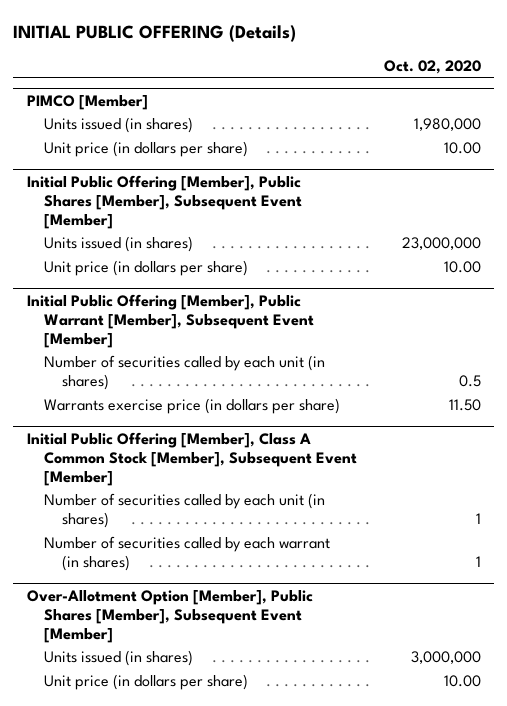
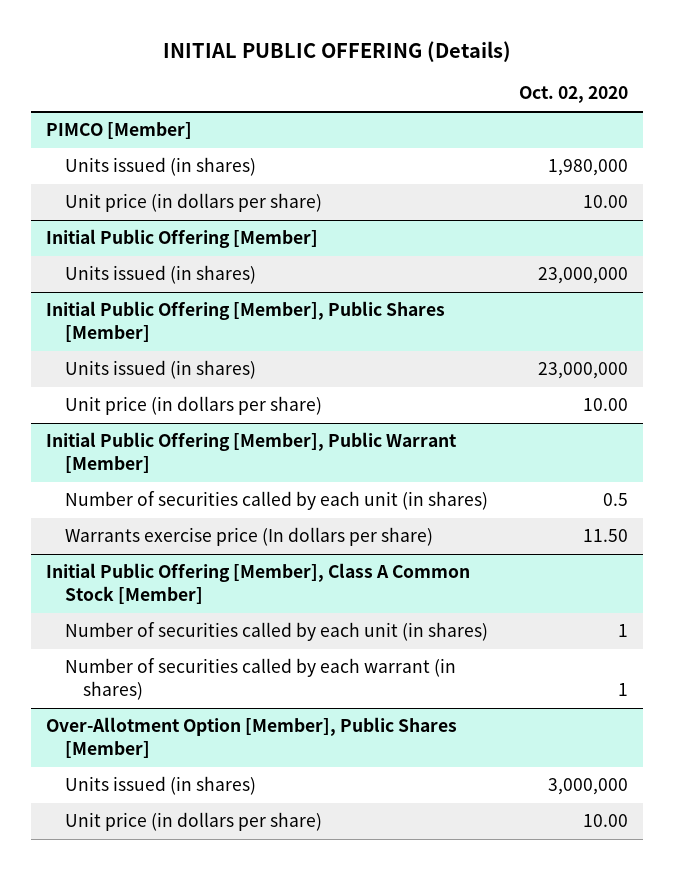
- Initial Public Offering [Member], Public Shares [Member], Subsequent Event [Member]
+ Initial Public Offering [Member]
+ Initial Public Offering [Member], Public Shares [Member]
+ Units issued (in shares) | 23,000,000
- Initial Public Offering [Member], Public Warrant [Member], Subsequent Event [Member]
+ Initial Public Offering [Member], Public Warrant [Member]
- Warrants exercise price (in dollars per share) | 11.50
- Initial Public Offering [Member], Class A Common Stock [Member], Subsequent Event [Member]
+ Warrants exercise price (In dollars per share) | 11.50
+ Initial Public Offering [Member], Class A Common Stock [Member]
- Over-Allotment Option [Member], Public Shares [Member], Subsequent Event [Member]
+ Over-Allotment Option [Member], Public Shares [Member]

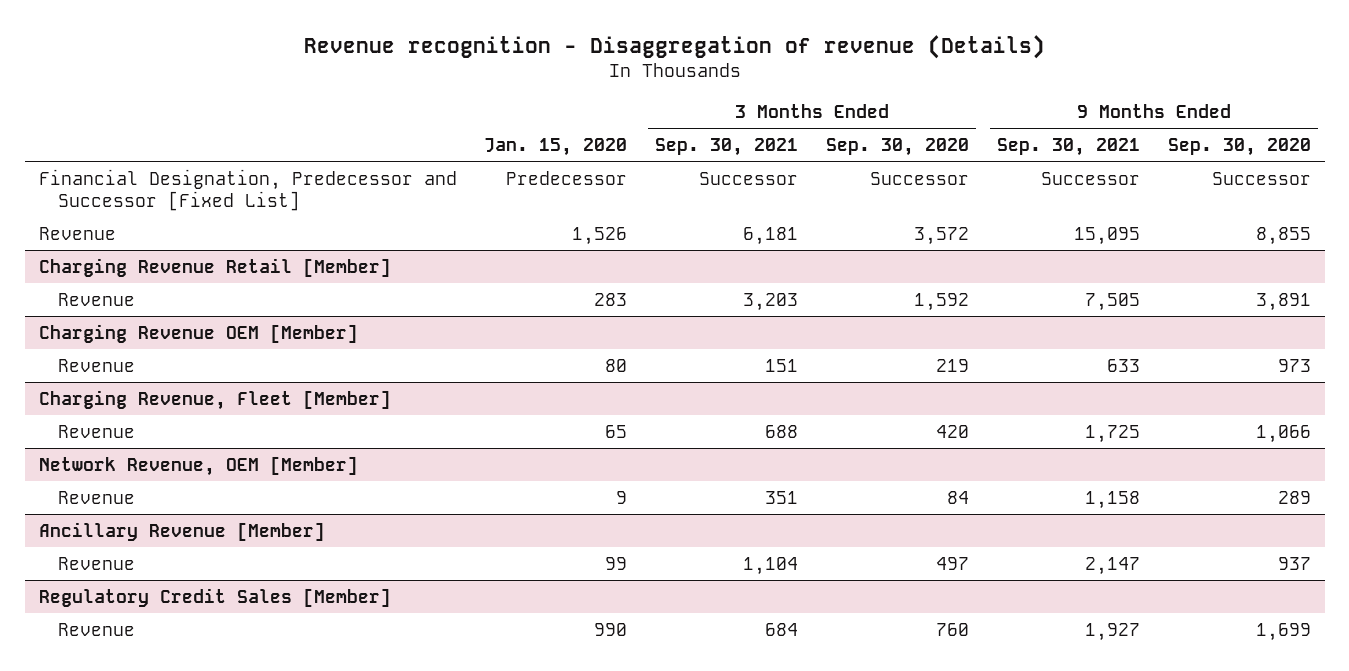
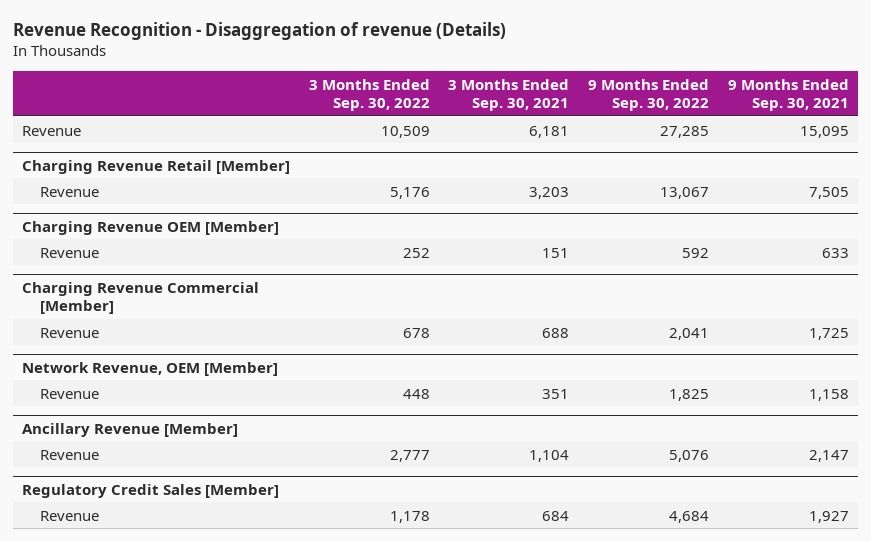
- Revenue recognition - Disaggregation of revenue (Details)
+ Revenue Recognition - Disaggregation of revenue (Details)
- | Jan. 15, 2020 | 3 Months Ended Sep. 30, 2021 | 3 Months Ended Sep. 30, 2020 | 9 Months Ended Sep. 30, 2021 | 9 Months Ended Sep. 30, 2020
+ | 3 Months Ended Sep. 30, 2022 | 3 Months Ended Sep. 30, 2021 | 9 Months Ended Sep. 30, 2022 | 9 Months Ended Sep. 30, 2021
- Financial Designation, Predecessor and Successor [Fixed List] | Predecessor | Successor | Successor | Successor | Successor
- Charging Revenue, Fleet [Member]
+ Charging Revenue Commercial [Member]

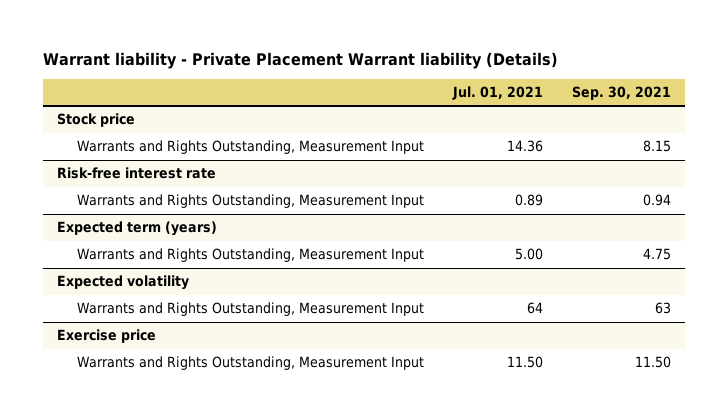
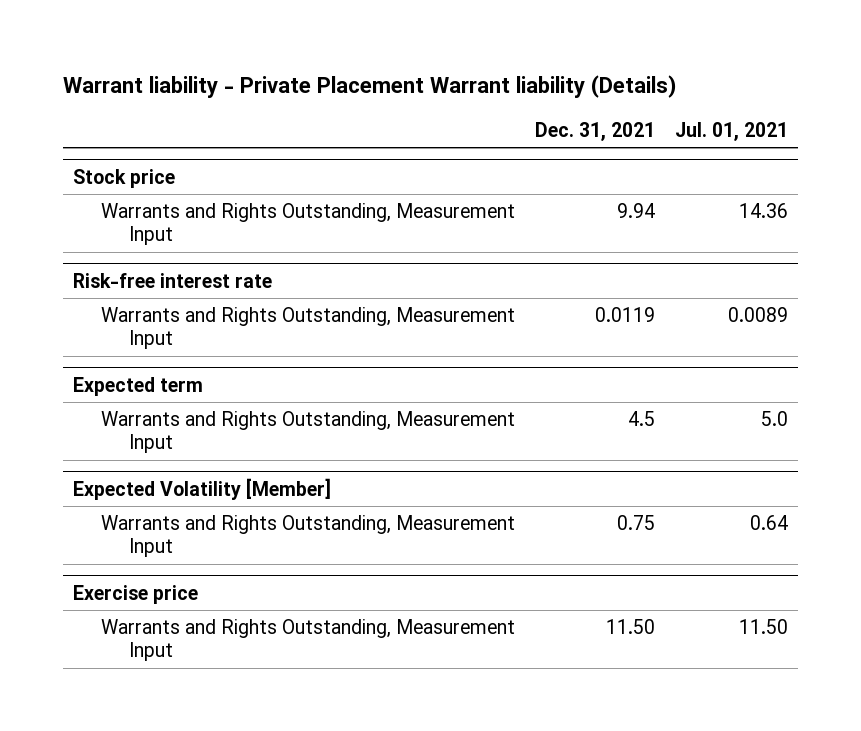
- | Jul. 01, 2021 | Sep. 30, 2021
+ | Dec. 31, 2021 | Jul. 01, 2021
@ Risk-free interest rate
- Warrants and Rights Outstanding, Measurement Input | 0.89 | 0.94
- Expected term (years)
- Warrants and Rights Outstanding, Measurement Input | 5.00 | 4.75
- Expected volatility
- Warrants and Rights Outstanding, Measurement Input | 64 | 63
@ Risk-free interest rate
+ Warrants and Rights Outstanding, Measurement Input | 0.0119 | 0.0089
+ Expected term
+ Warrants and Rights Outstanding, Measurement Input | 4.5 | 5.0
+ Expected Volatility [Member]
+ Warrants and Rights Outstanding, Measurement Input | 0.75 | 0.64

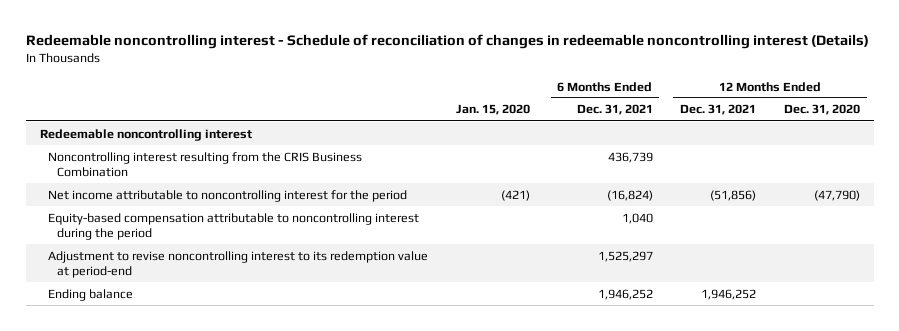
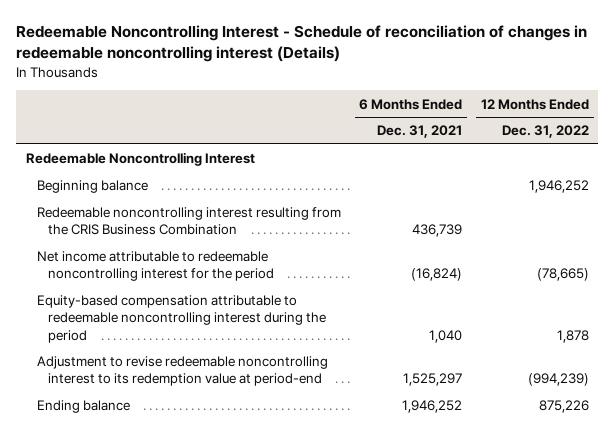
- Redeemable noncontrolling interest - Schedule of reconciliation of changes in redeemable noncontrolling interest (Details)
+ Redeemable Noncontrolling Interest - Schedule of reconciliation of changes in redeemable noncontrolling interest (Details)
- | Jan. 15, 2020 | 6 Months Ended Dec. 31, 2021 | 12 Months Ended Dec. 31, 2021 | 12 Months Ended Dec. 31, 2020
+ | 6 Months Ended Dec. 31, 2021 | 12 Months Ended Dec. 31, 2022
- Redeemable noncontrolling interest
- Noncontrolling interest resulting from the CRIS Business Combination | | 436,739 | |
- Net income attributable to noncontrolling interest for the period | (421) | (16,824) | (51,856) | (47,790)
- Equity-based compensation attributable to noncontrolling interest during the period | | 1,040 | |
- Adjustment to revise noncontrolling interest to its redemption value at period-end | | 1,525,297 | |
+ Redeemable Noncontrolling Interest
+ Beginning balance | | 1,946,252
+ Redeemable noncontrolling interest resulting from the CRIS Business Combination | 436,739 |
+ Net income attributable to redeemable noncontrolling interest for the period | (16,824) | (78,665)
+ Equity-based compensation attributable to redeemable noncontrolling interest during the period | 1,040 | 1,878
+ Adjustment to revise redeemable noncontrolling interest to its redemption value at period-end | 1,525,297 | (994,239)

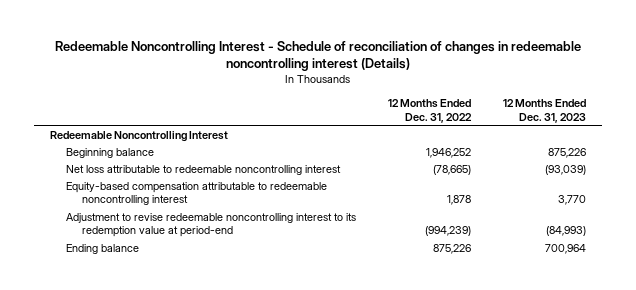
- | 6 Months Ended Dec. 31, 2021 | 12 Months Ended Dec. 31, 2022
+ | 12 Months Ended Dec. 31, 2022 | 12 Months Ended Dec. 31, 2023
- Redeemable noncontrolling interest resulting from the CRIS Business Combination | 436,739 |
- Net income attributable to redeemable noncontrolling interest for the period | (16,824) | (78,665)
- Equity-based compensation attributable to redeemable noncontrolling interest during the period | 1,040 | 1,878
+ Net loss attributable to redeemable noncontrolling interest | (78,665) | (93,039)
+ Equity-based compensation attributable to redeemable noncontrolling interest | 1,878 | 3,770

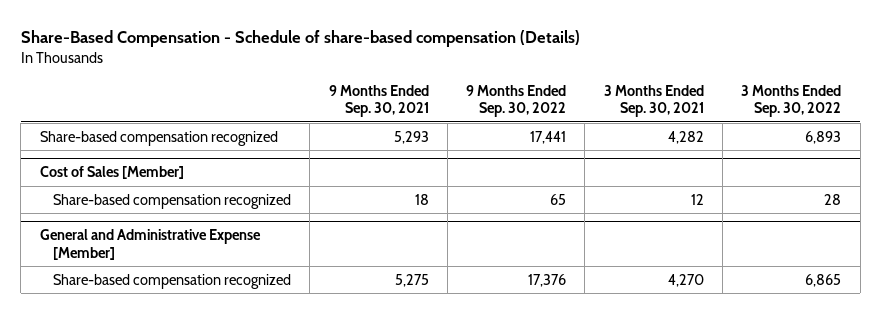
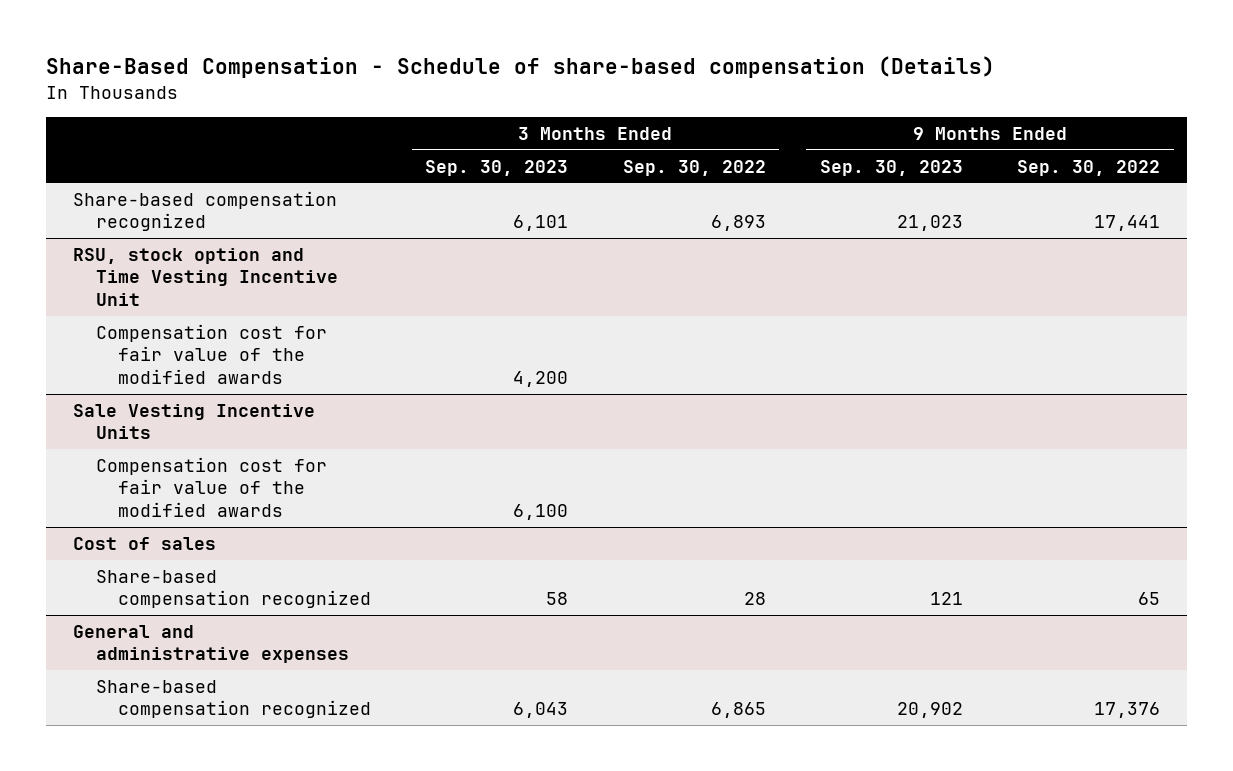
- | 9 Months Ended Sep. 30, 2021 | 9 Months Ended Sep. 30, 2022 | 3 Months Ended Sep. 30, 2021 | 3 Months Ended Sep. 30, 2022
+ | 3 Months Ended Sep. 30, 2023 | 3 Months Ended Sep. 30, 2022 | 9 Months Ended Sep. 30, 2023 | 9 Months Ended Sep. 30, 2022
- Cost of Sales [Member]
+ RSU, stock option and Time Vesting Incentive Unit
+ Compensation cost for fair value of the modified awards | 4,200 | | |
+ Sale Vesting Incentive Units
+ Compensation cost for fair value of the modified awards | 6,100 | | |
+ Cost of sales
- General and Administrative Expense [Member]
+ General and administrative expenses

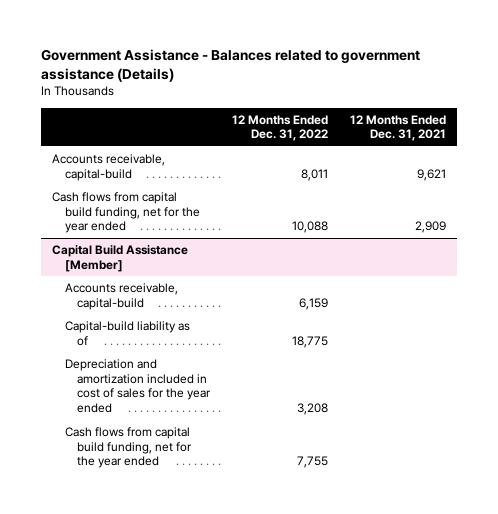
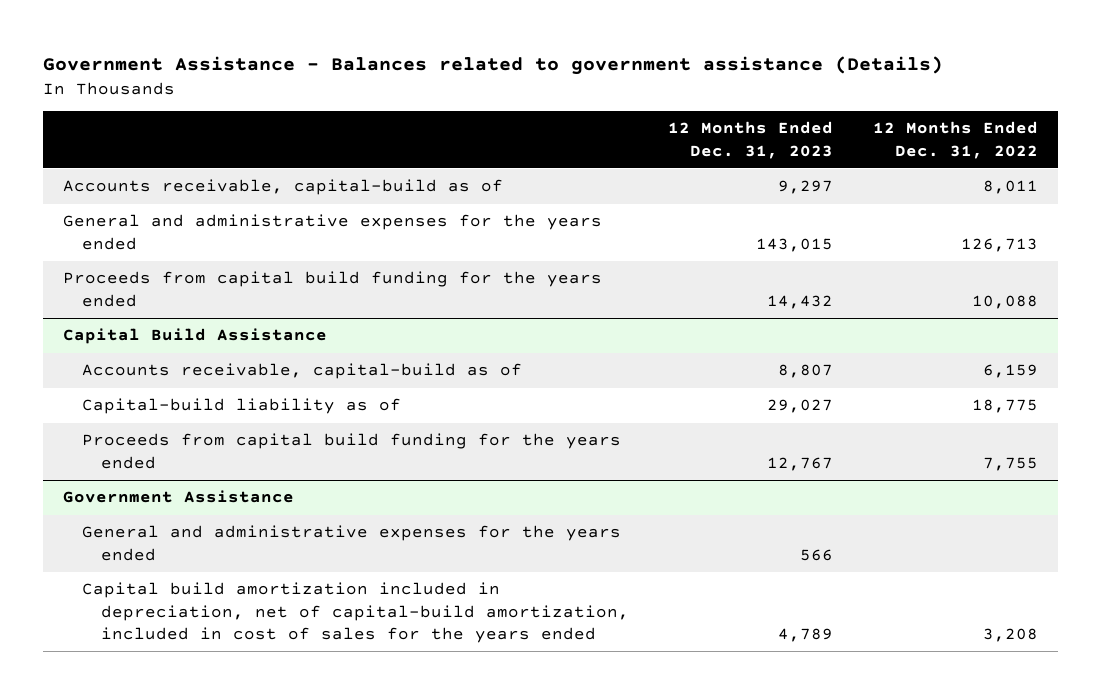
- | 12 Months Ended Dec. 31, 2022 | 12 Months Ended Dec. 31, 2021
+ | 12 Months Ended Dec. 31, 2023 | 12 Months Ended Dec. 31, 2022
- Accounts receivable, capital-build | 8,011 | 9,621
- Cash flows from capital build funding, net for the year ended | 10,088 | 2,909
- Capital Build Assistance [Member]
- Accounts receivable, capital-build | 6,159 |
+ Accounts receivable, capital-build as of | 9,297 | 8,011
+ General and administrative expenses for the years ended | 143,015 | 126,713
+ Proceeds from capital build funding for the years ended | 14,432 | 10,088
+ Capital Build Assistance
+ Accounts receivable, capital-build as of | 8,807 | 6,159
- Depreciation and amortization included in cost of sales for the year ended | 3,208 |
- Cash flows from capital build funding, net for the year ended | 7,755 |
+ Proceeds from capital build funding for the years ended | 12,767 | 7,755
+ Government Assistance
+ General and administrative expenses for the years ended | 566 |
+ Capital build amortization included in depreciation, net of capital-build amortization, included in cost of sales for the years ended | 4,789 | 3,208

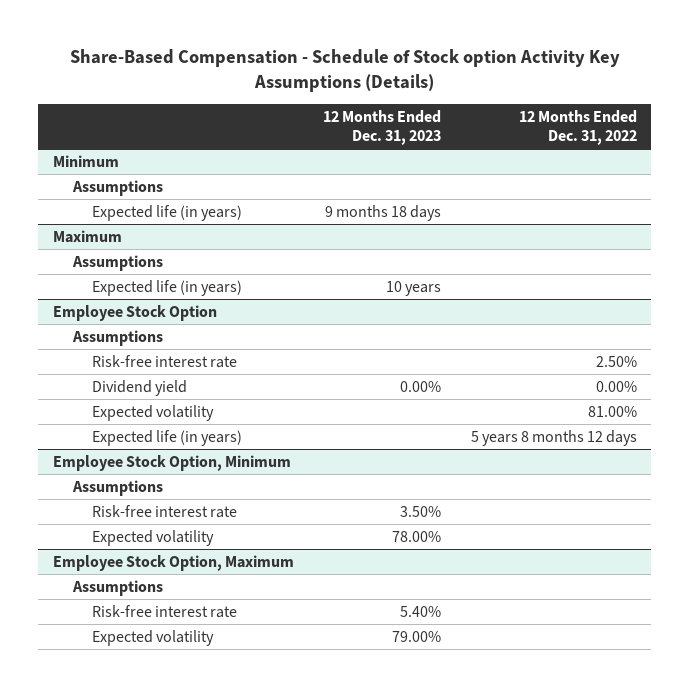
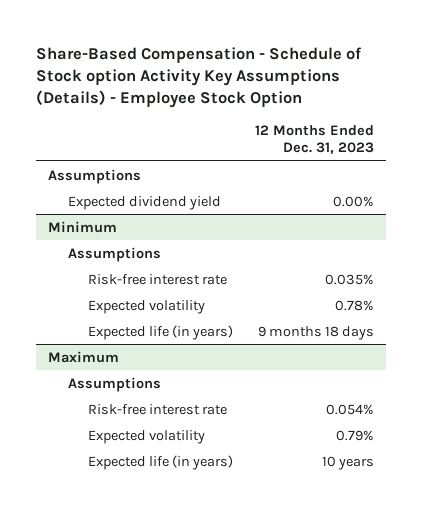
- Share-Based Compensation - Schedule of Stock option Activity Key Assumptions (Details)
+ Share-Based Compensation - Schedule of Stock option Activity Key Assumptions (Details) - Employee Stock Option
- | 12 Months Ended Dec. 31, 2023 | 12 Months Ended Dec. 31, 2022
+ | 12 Months Ended Dec. 31, 2023
+ Assumptions
+ Expected dividend yield | 0.00%
@ Minimum
+ Risk-free interest rate | 0.035%
+ Expected volatility | 0.78%
@ Maximum
+ Risk-free interest rate | 0.054%
+ Expected volatility | 0.79%
- Employee Stock Option
- Assumptions
- Risk-free interest rate | | 2.50%
- Dividend yield | 0.00% | 0.00%
- Expected volatility | | 81.00%
- Expected life (in years) | | 5 years 8 months 12 days
- Employee Stock Option, Minimum
- Assumptions
- Risk-free interest rate | 3.50% |
- Expected volatility | 78.00% |
- Employee Stock Option, Maximum
- Assumptions
- Risk-free interest rate | 5.40% |
- Expected volatility | 79.00% |

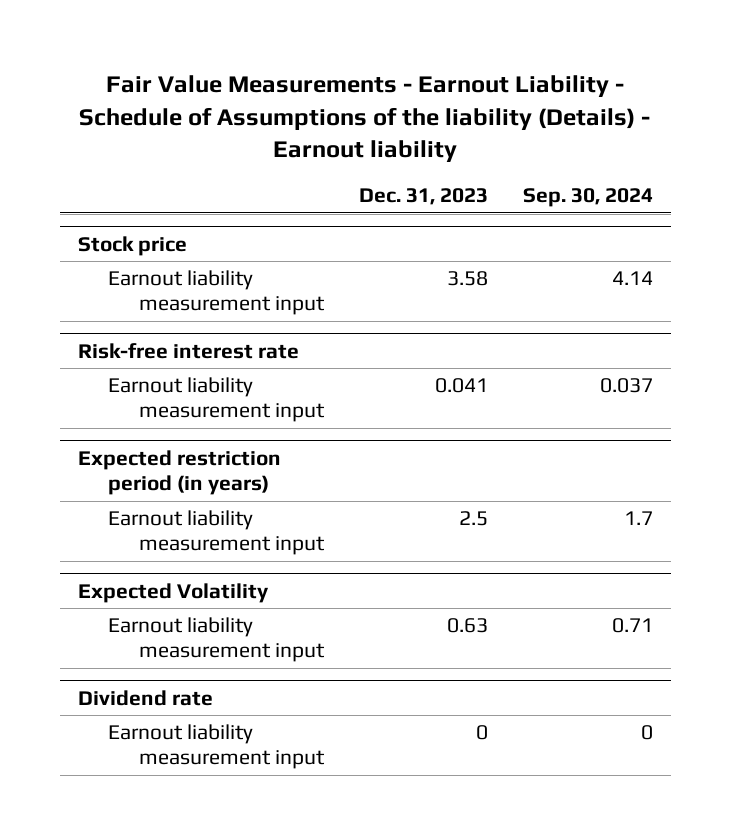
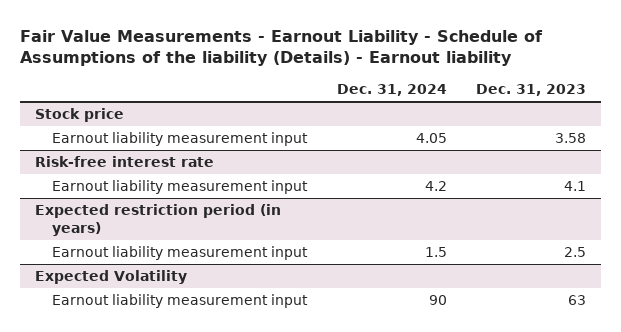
- | Dec. 31, 2023 | Sep. 30, 2024
+ | Dec. 31, 2024 | Dec. 31, 2023
@ Risk-free interest rate
- Earnout liability measurement input | 0.041 | 0.037
+ Earnout liability measurement input | 4.2 | 4.1
@ Expected Volatility
- Earnout liability measurement input | 0.63 | 0.71
- Dividend rate
- Earnout liability measurement input | 0 | 0
@ Expected Volatility
+ Earnout liability measurement input | 90 | 63

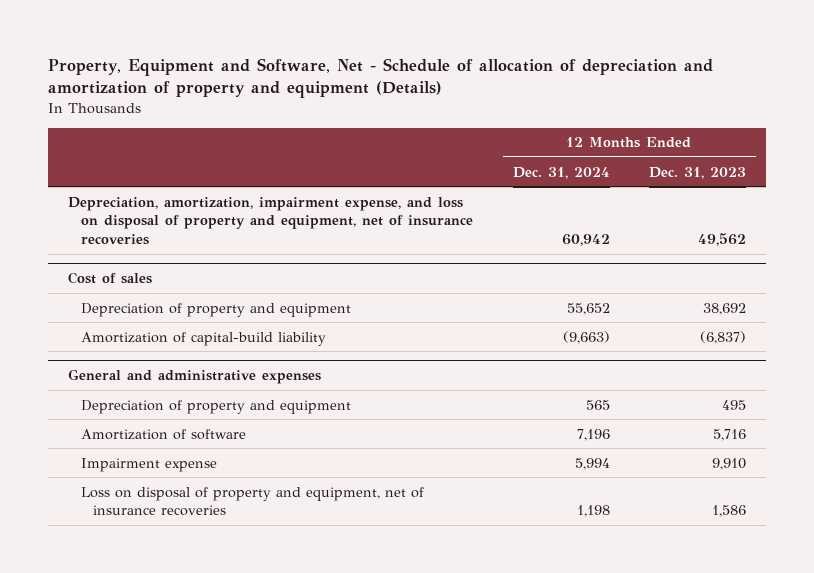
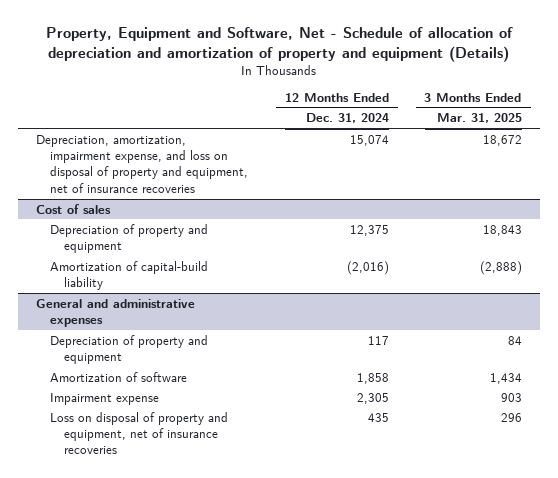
- | 12 Months Ended Dec. 31, 2024 | 12 Months Ended Dec. 31, 2023
+ | 12 Months Ended Dec. 31, 2024 | 3 Months Ended Mar. 31, 2025
- Depreciation, amortization, impairment expense, and loss on disposal of property and equipment, net of insurance recoveries | 60,942 | 49,562
+ Depreciation, amortization, impairment expense, and loss on disposal of property and equipment, net of insurance recoveries | 15,074 | 18,672
@ Cost of sales
- Depreciation of property and equipment | 55,652 | 38,692
- Amortization of capital-build liability | (9,663) | (6,837)
+ Depreciation of property and equipment | 12,375 | 18,843
+ Amortization of capital-build liability | (2,016) | (2,888)
@ General and administrative expenses
- Depreciation of property and equipment | 565 | 495
- Amortization of software | 7,196 | 5,716
- Impairment expense | 5,994 | 9,910
- Loss on disposal of property and equipment, net of insurance recoveries | 1,198 | 1,586
+ Depreciation of property and equipment | 117 | 84
+ Amortization of software | 1,858 | 1,434
+ Impairment expense | 2,305 | 903
+ Loss on disposal of property and equipment, net of insurance recoveries | 435 | 296

